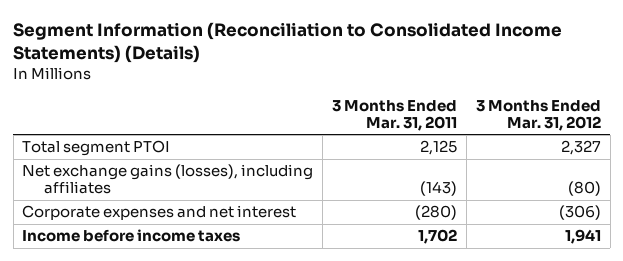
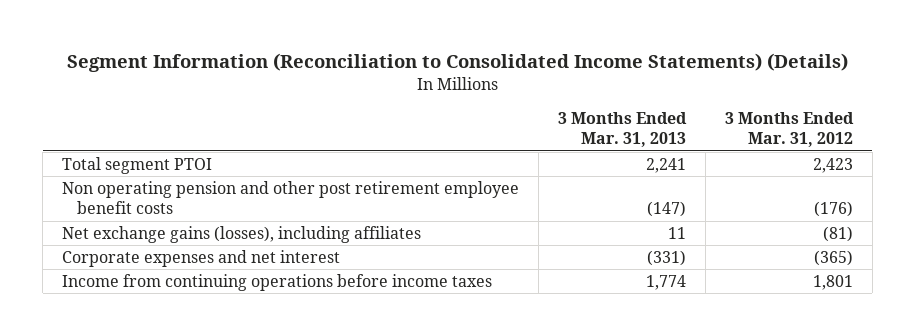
- | 3 Months Ended Mar. 31, 2011 | 3 Months Ended Mar. 31, 2012
+ | 3 Months Ended Mar. 31, 2013 | 3 Months Ended Mar. 31, 2012
- Total segment PTOI | 2,125 | 2,327
- Net exchange gains (losses), including affiliates | (143) | (80)
- Corporate expenses and net interest | (280) | (306)
- Income before income taxes | 1,702 | 1,941
+ Total segment PTOI | 2,241 | 2,423
+ Non operating pension and other post retirement employee benefit costs | (147) | (176)
+ Net exchange gains (losses), including affiliates | 11 | (81)
+ Corporate expenses and net interest | (331) | (365)
+ Income from continuing operations before income taxes | 1,774 | 1,801

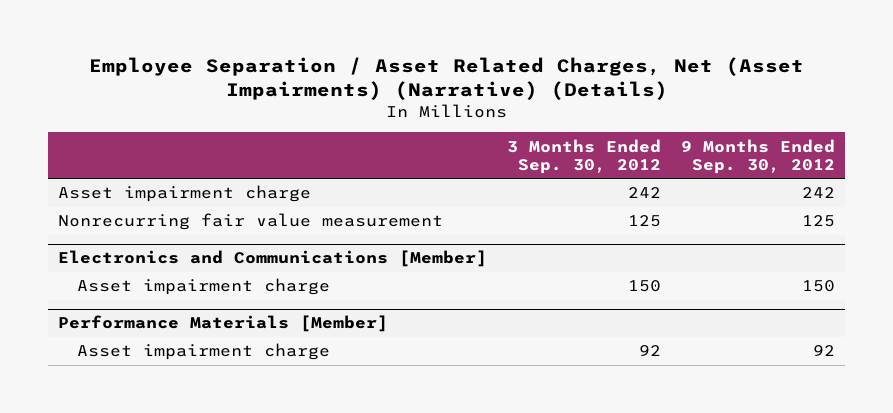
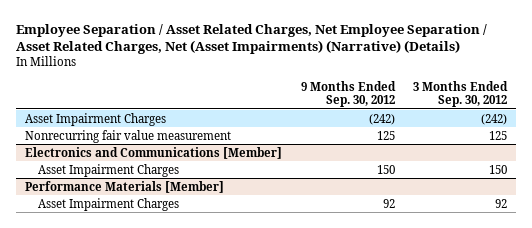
- Employee Separation / Asset Related Charges, Net (Asset Impairments) (Narrative) (Details)
+ Employee Separation / Asset Related Charges, Net Employee Separation / Asset Related Charges, Net (Asset Impairments) (Narrative) (Details)
- | 3 Months Ended Sep. 30, 2012 | 9 Months Ended Sep. 30, 2012
+ | 9 Months Ended Sep. 30, 2012 | 3 Months Ended Sep. 30, 2012
- Asset impairment charge | 242 | 242
+ Asset Impairment Charges | (242) | (242)
@ Electronics and Communications [Member]
- Asset impairment charge | 150 | 150
+ Asset Impairment Charges | 150 | 150
@ Performance Materials [Member]
- Asset impairment charge | 92 | 92
+ Asset Impairment Charges | 92 | 92

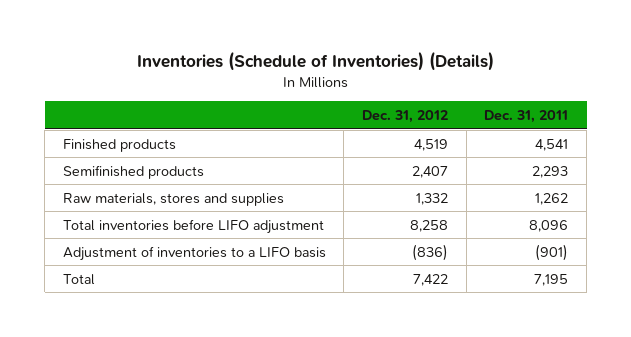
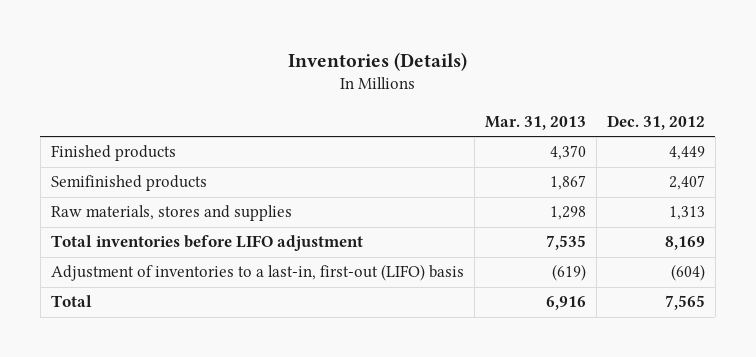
- Inventories (Schedule of Inventories) (Details)
+ Inventories (Details)
- | Dec. 31, 2012 | Dec. 31, 2011
+ | Mar. 31, 2013 | Dec. 31, 2012
- Finished products | 4,519 | 4,541
+ Finished products | 4,370 | 4,449
- Raw materials, stores and supplies | 1,332 | 1,262
- Total inventories before LIFO adjustment | 8,258 | 8,096
- Adjustment of inventories to a LIFO basis | (836) | (901)
- Total | 7,422 | 7,195
+ Raw materials, stores and supplies | 1,298 | 1,313
+ Total inventories before LIFO adjustment | 7,535 | 8,169
+ Adjustment of inventories to a last-in, first-out (LIFO) basis | (619) | (604)
+ Total | 6,916 | 7,565

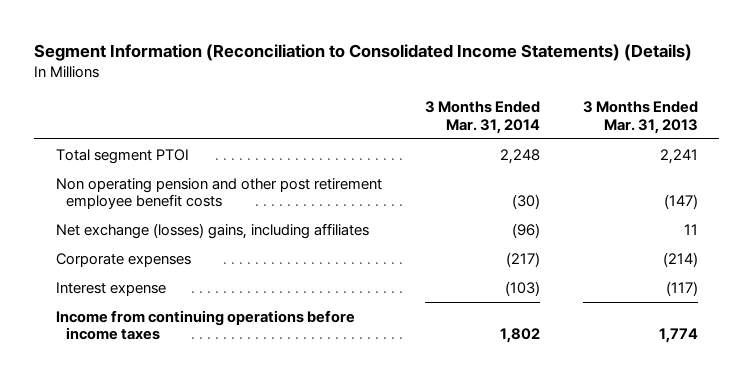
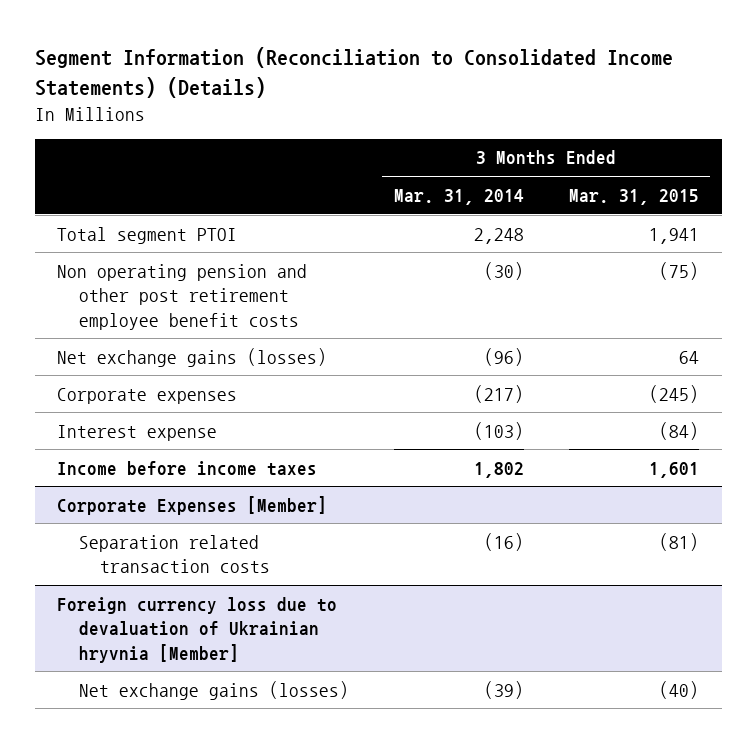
- | 3 Months Ended Mar. 31, 2014 | 3 Months Ended Mar. 31, 2013
+ | 3 Months Ended Mar. 31, 2014 | 3 Months Ended Mar. 31, 2015
- Net exchange (losses) gains, including affiliates | (96) | 11
+ Net exchange gains (losses) | (96) | 64
- Income from continuing operations before income taxes | 1,802 | 1,774
+ Income before income taxes | 1,802 | 1,601
+ Corporate Expenses [Member]
+ Separation related transaction costs | (16) | (81)
+ Foreign currency loss due to devaluation of Ukrainian hryvnia [Member]
+ Net exchange gains (losses) | (39) | (40)

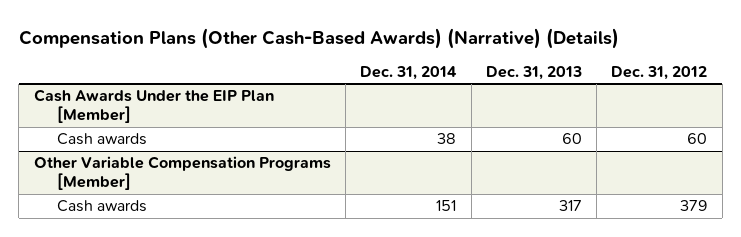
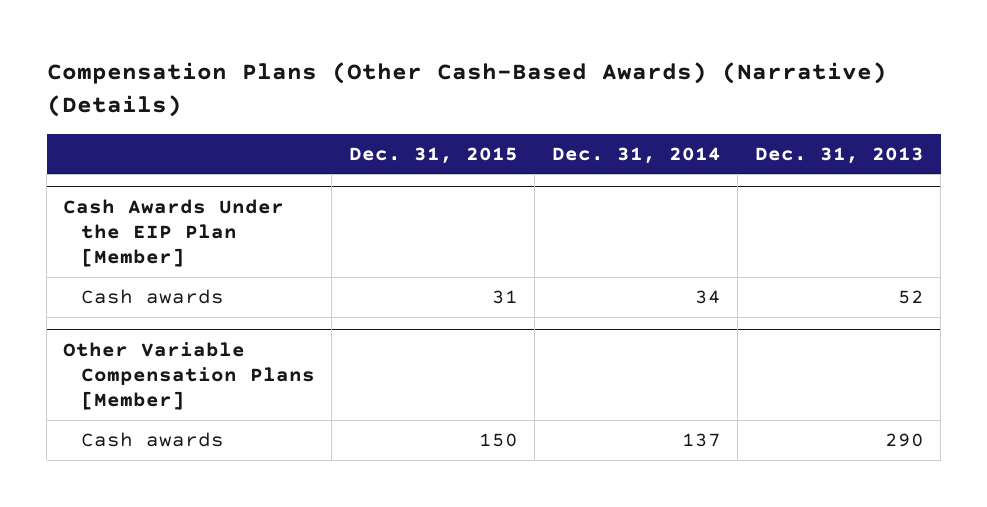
- | Dec. 31, 2014 | Dec. 31, 2013 | Dec. 31, 2012
+ | Dec. 31, 2015 | Dec. 31, 2014 | Dec. 31, 2013
@ Cash Awards Under the EIP Plan [Member]
- Cash awards | 38 | 60 | 60
- Other Variable Compensation Programs [Member]
- Cash awards | 151 | 317 | 379
@ Cash Awards Under the EIP Plan [Member]
+ Cash awards | 31 | 34 | 52
+ Other Variable Compensation Plans [Member]
+ Cash awards | 150 | 137 | 290

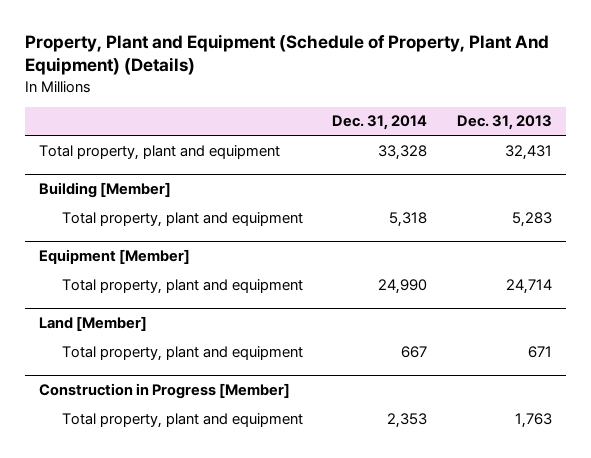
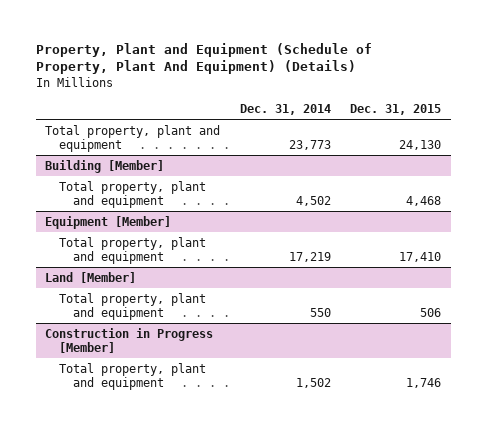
- | Dec. 31, 2014 | Dec. 31, 2013
+ | Dec. 31, 2014 | Dec. 31, 2015
- Total property, plant and equipment | 33,328 | 32,431
+ Total property, plant and equipment | 23,773 | 24,130
@ Building [Member]
- Total property, plant and equipment | 5,318 | 5,283
+ Total property, plant and equipment | 4,502 | 4,468
@ Equipment [Member]
- Total property, plant and equipment | 24,990 | 24,714
+ Total property, plant and equipment | 17,219 | 17,410
@ Land [Member]
- Total property, plant and equipment | 667 | 671
+ Total property, plant and equipment | 550 | 506
@ Construction in Progress [Member]
- Total property, plant and equipment | 2,353 | 1,763
+ Total property, plant and equipment | 1,502 | 1,746

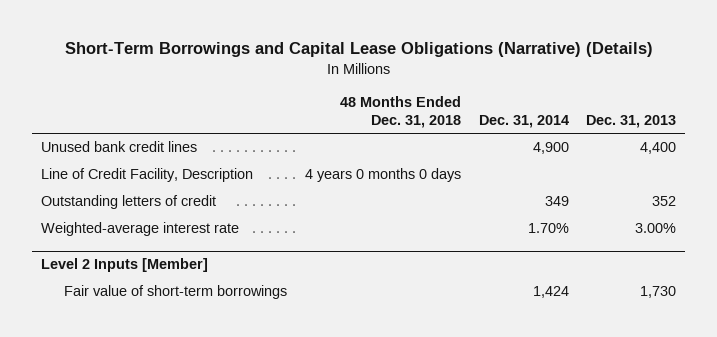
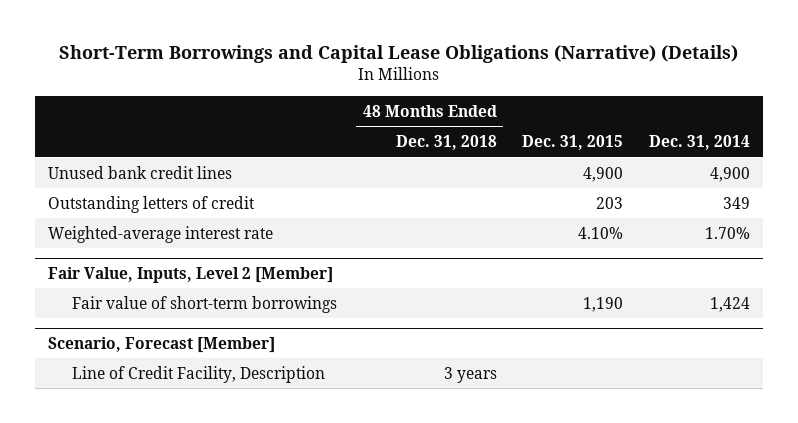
- | 48 Months Ended Dec. 31, 2018 | Dec. 31, 2014 | Dec. 31, 2013
+ | 48 Months Ended Dec. 31, 2018 | Dec. 31, 2015 | Dec. 31, 2014
- Line of Credit Facility, Description | 4 years 0 months 0 days | |
- Level 2 Inputs [Member]
+ Fair Value, Inputs, Level 2 [Member]
+ Scenario, Forecast [Member]
+ Line of Credit Facility, Description | 3 years | |

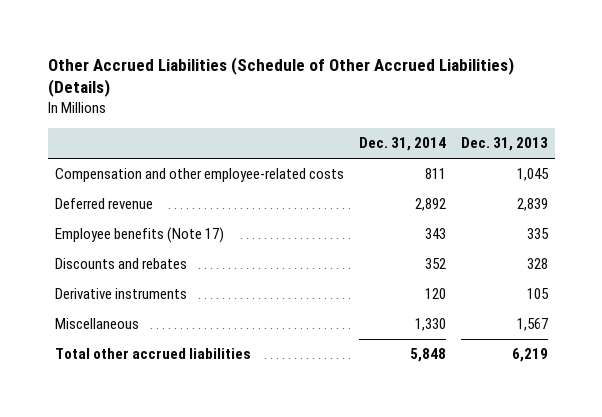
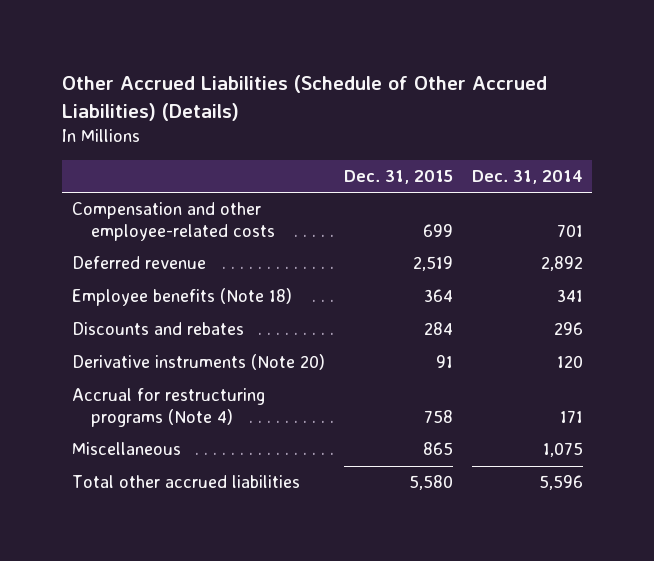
- | Dec. 31, 2014 | Dec. 31, 2013
+ | Dec. 31, 2015 | Dec. 31, 2014
- Compensation and other employee-related costs | 811 | 1,045
+ Compensation and other employee-related costs | 699 | 701
- Employee benefits (Note 17) | 343 | 335
- Discounts and rebates | 352 | 328
- Derivative instruments | 120 | 105
- Miscellaneous | 1,330 | 1,567
- Total other accrued liabilities | 5,848 | 6,219
+ Employee benefits (Note 18) | 364 | 341
+ Discounts and rebates | 284 | 296
+ Derivative instruments (Note 20) | 91 | 120
+ Accrual for restructuring programs (Note 4) | 758 | 171
+ Miscellaneous | 865 | 1,075
+ Total other accrued liabilities | 5,580 | 5,596

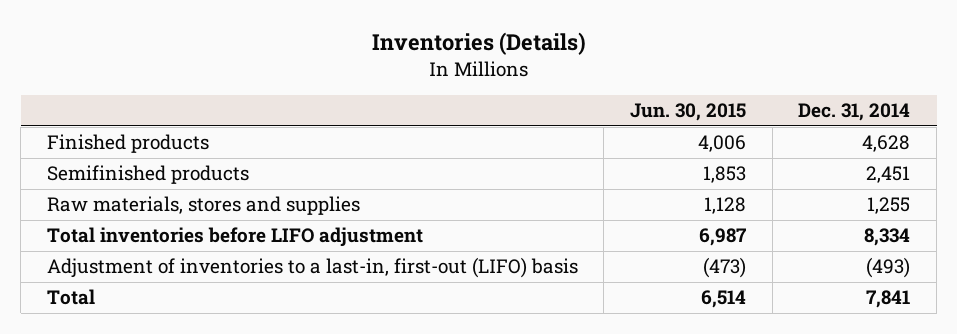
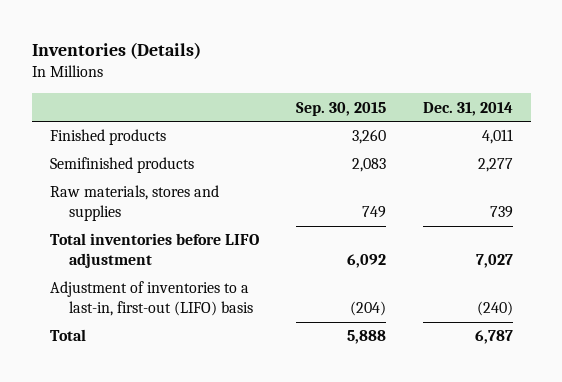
- | Jun. 30, 2015 | Dec. 31, 2014
+ | Sep. 30, 2015 | Dec. 31, 2014
- Finished products | 4,006 | 4,628
- Semifinished products | 1,853 | 2,451
- Raw materials, stores and supplies | 1,128 | 1,255
- Total inventories before LIFO adjustment | 6,987 | 8,334
- Adjustment of inventories to a last-in, first-out (LIFO) basis | (473) | (493)
- Total | 6,514 | 7,841
+ Finished products | 3,260 | 4,011
+ Semifinished products | 2,083 | 2,277
+ Raw materials, stores and supplies | 749 | 739
+ Total inventories before LIFO adjustment | 6,092 | 7,027
+ Adjustment of inventories to a last-in, first-out (LIFO) basis | (204) | (240)
+ Total | 5,888 | 6,787

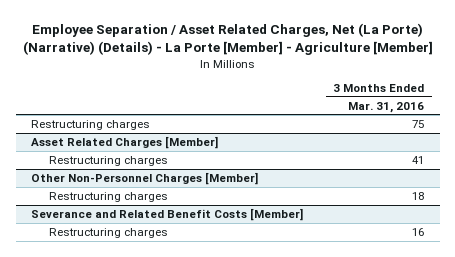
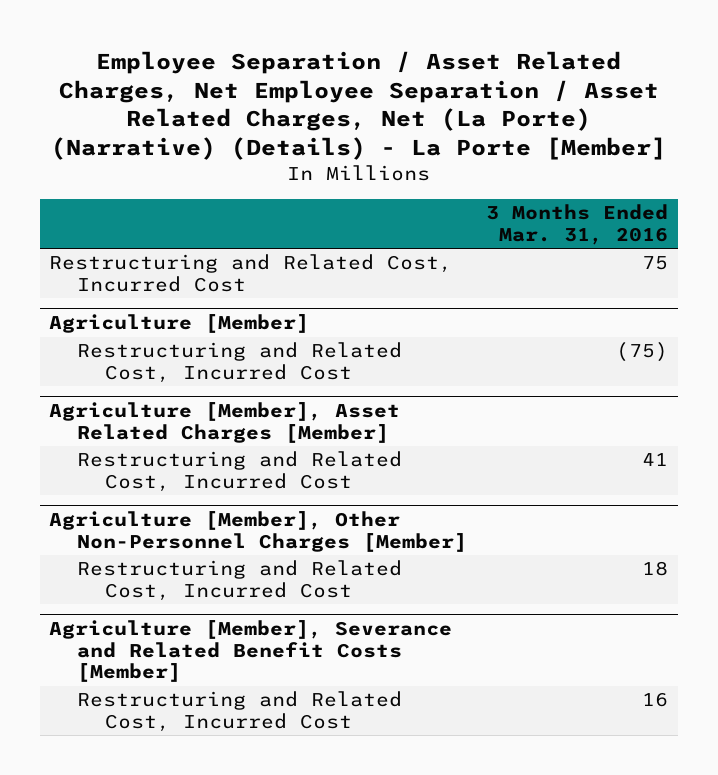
- Employee Separation / Asset Related Charges, Net (La Porte) (Narrative) (Details) - La Porte [Member] - Agriculture [Member]
+ Employee Separation / Asset Related Charges, Net Employee Separation / Asset Related Charges, Net (La Porte) (Narrative) (Details) - La Porte [Member]
- Restructuring charges | 75
- Asset Related Charges [Member]
- Restructuring charges | 41
- Other Non-Personnel Charges [Member]
- Restructuring charges | 18
- Severance and Related Benefit Costs [Member]
- Restructuring charges | 16
+ Restructuring and Related Cost, Incurred Cost | 75
+ Agriculture [Member]
+ Restructuring and Related Cost, Incurred Cost | (75)
+ Agriculture [Member], Asset Related Charges [Member]
+ Restructuring and Related Cost, Incurred Cost | 41
+ Agriculture [Member], Other Non-Personnel Charges [Member]
+ Restructuring and Related Cost, Incurred Cost | 18
+ Agriculture [Member], Severance and Related Benefit Costs [Member]
+ Restructuring and Related Cost, Incurred Cost | 16

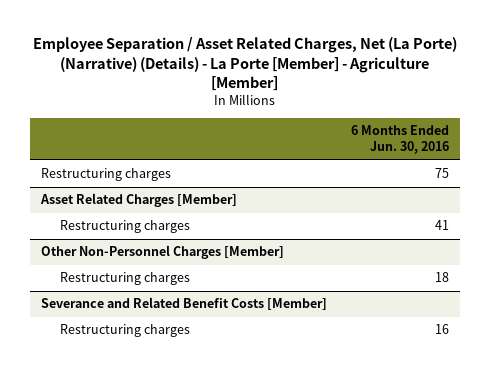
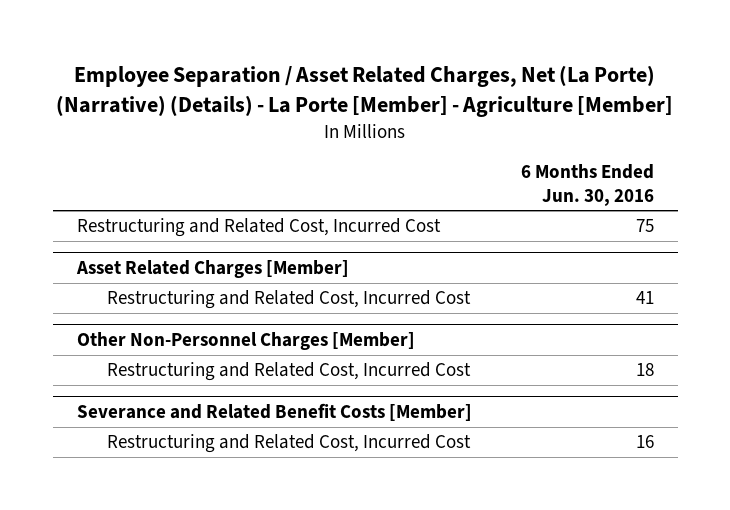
- Restructuring charges | 75
+ Restructuring and Related Cost, Incurred Cost | 75
@ Asset Related Charges [Member]
- Restructuring charges | 41
+ Restructuring and Related Cost, Incurred Cost | 41
@ Other Non-Personnel Charges [Member]
- Restructuring charges | 18
+ Restructuring and Related Cost, Incurred Cost | 18
@ Severance and Related Benefit Costs [Member]
- Restructuring charges | 16
+ Restructuring and Related Cost, Incurred Cost | 16

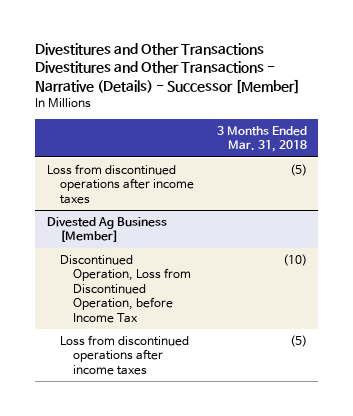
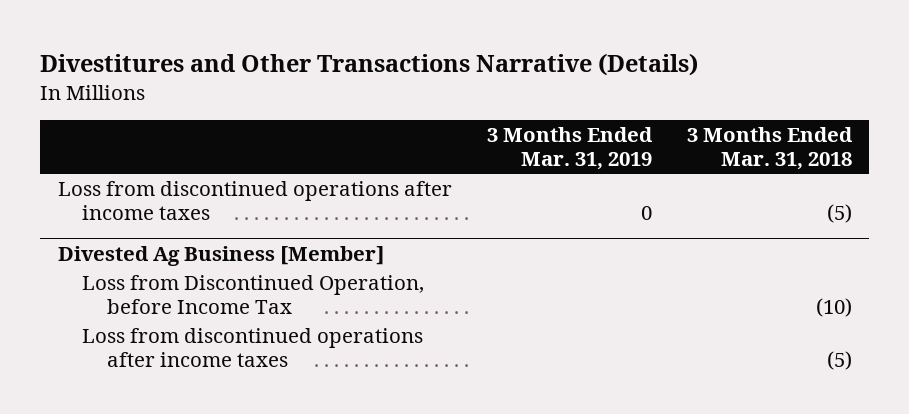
- Divestitures and Other Transactions Divestitures and Other Transactions - Narrative (Details) - Successor [Member]
+ Divestitures and Other Transactions Narrative (Details)
- | 3 Months Ended Mar. 31, 2018
+ | 3 Months Ended Mar. 31, 2019 | 3 Months Ended Mar. 31, 2018
@ Divested Ag Business [Member]
- Discontinued Operation, Loss from Discontinued Operation, before Income Tax | (10)
+ Loss from Discontinued Operation, before Income Tax | | (10)

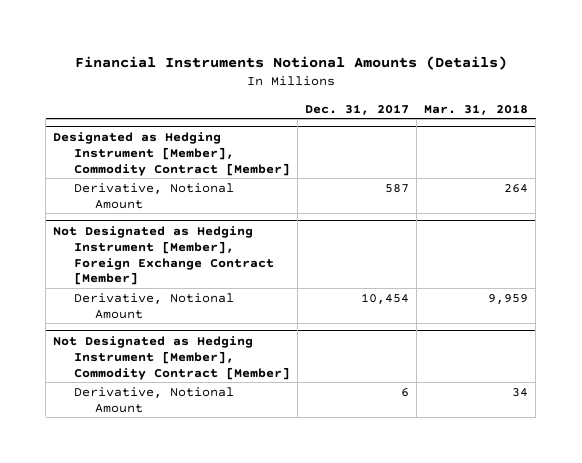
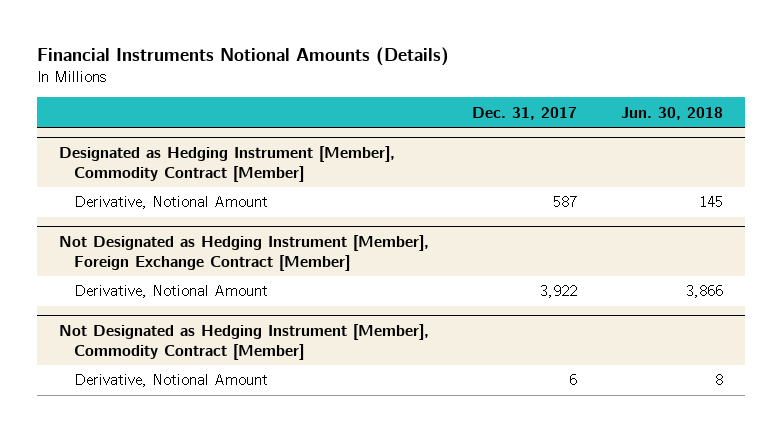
- | Dec. 31, 2017 | Mar. 31, 2018
+ | Dec. 31, 2017 | Jun. 30, 2018
@ Not Designated as Hedging Instrument [Member], Foreign Exchange Contract [Member]
- Derivative, Notional Amount | 10,454 | 9,959
+ Derivative, Notional Amount | 3,922 | 3,866

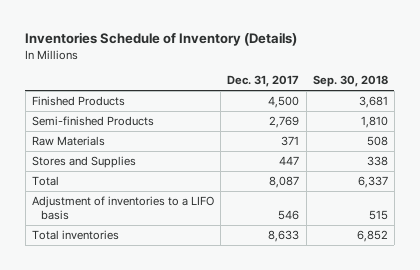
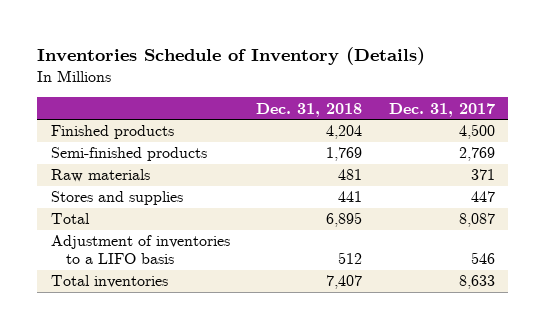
- | Dec. 31, 2017 | Sep. 30, 2018
+ | Dec. 31, 2018 | Dec. 31, 2017
- Finished Products | 4,500 | 3,681
- Semi-finished Products | 2,769 | 1,810
- Raw Materials | 371 | 508
- Stores and Supplies | 447 | 338
+ Finished products | 4,204 | 4,500
+ Semi-finished products | 1,769 | 2,769
+ Raw materials | 481 | 371
+ Stores and supplies | 441 | 447

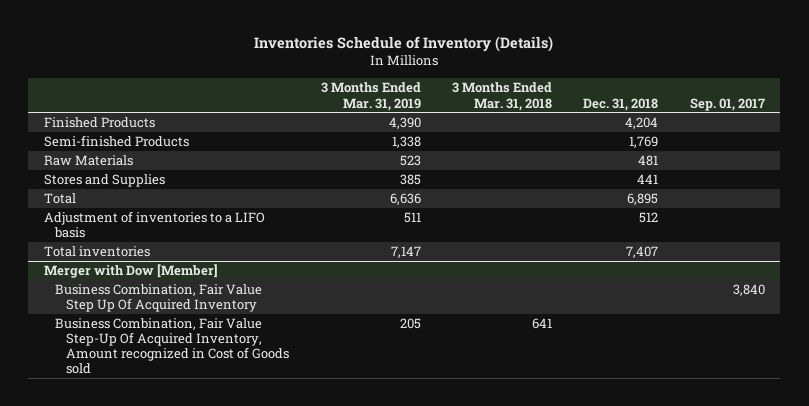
- | Dec. 31, 2018 | Dec. 31, 2017
+ | 3 Months Ended Mar. 31, 2019 | 3 Months Ended Mar. 31, 2018 | Dec. 31, 2018 | Sep. 01, 2017
- Finished products | 4,204 | 4,500
- Semi-finished products | 1,769 | 2,769
- Raw materials | 481 | 371
- Stores and supplies | 441 | 447
+ Finished Products | 4,390 | | 4,204 |
+ Semi-finished Products | 1,338 | | 1,769 |
+ Raw Materials | 523 | | 481 |
+ Stores and Supplies | 385 | | 441 |
+ Merger with Dow [Member]
+ Business Combination, Fair Value Step Up Of Acquired Inventory | | | | 3,840
+ Business Combination, Fair Value Step-Up Of Acquired Inventory, Amount recognized in Cost of Goods sold | 205 | 641 | |

